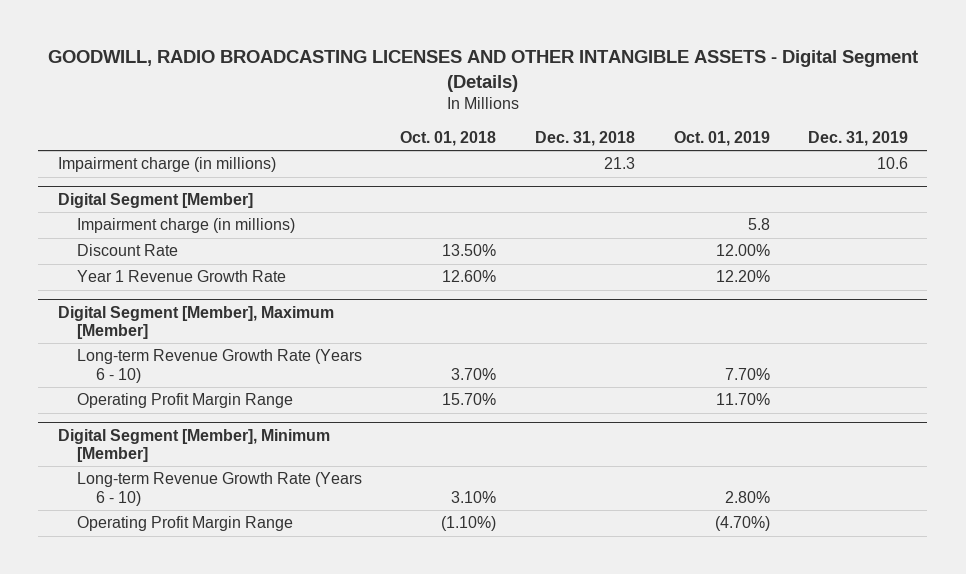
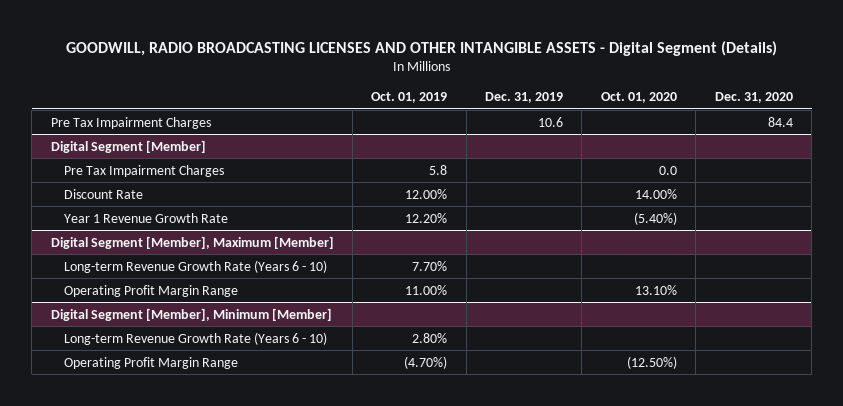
- | Oct. 01, 2018 | Dec. 31, 2018 | Oct. 01, 2019 | Dec. 31, 2019
+ | Oct. 01, 2019 | Dec. 31, 2019 | Oct. 01, 2020 | Dec. 31, 2020
- Impairment charge (in millions) | | 21.3 | | 10.6
+ Pre Tax Impairment Charges | | 10.6 | | 84.4
@ Digital Segment [Member]
- Impairment charge (in millions) | | | 5.8 |
+ Pre Tax Impairment Charges | 5.8 | | 0.0 |
@ Digital Segment [Member], Maximum [Member]
- Operating Profit Margin Range | 15.70% | | 11.70% |
+ Operating Profit Margin Range | 11.00% | | 13.10% |

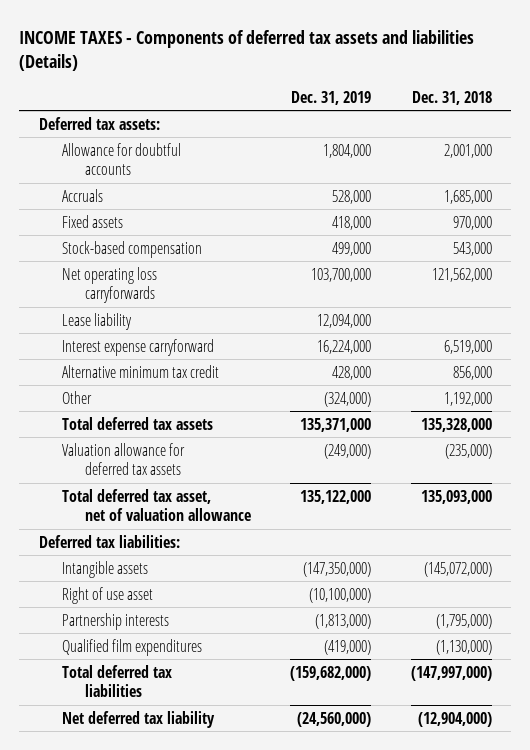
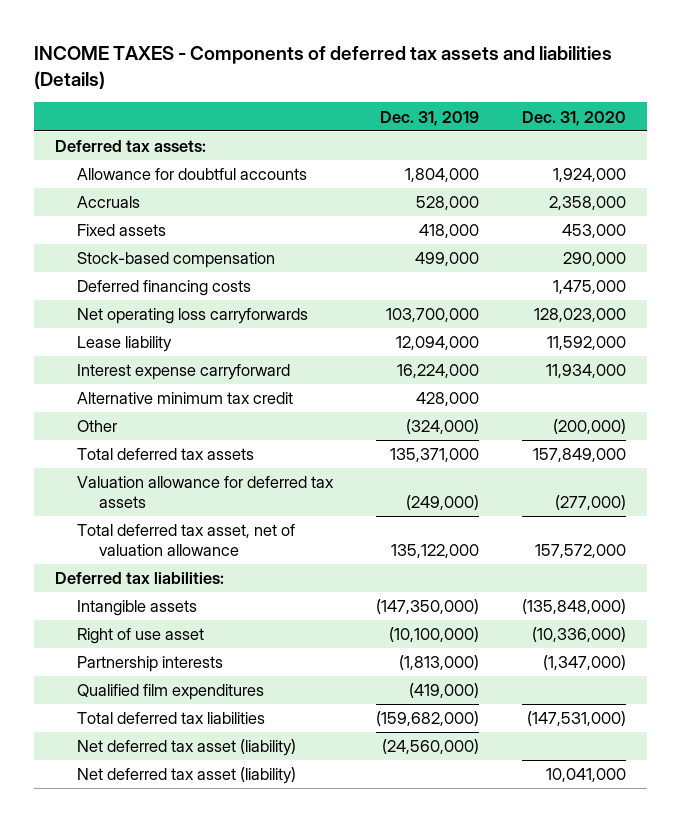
- | Dec. 31, 2019 | Dec. 31, 2018
+ | Dec. 31, 2019 | Dec. 31, 2020
+ Deferred financing costs | | 1,475,000
- Net deferred tax liability | (24,560,000) | (12,904,000)
+ Net deferred tax asset (liability) | (24,560,000) |
+ Net deferred tax asset (liability) | | 10,041,000

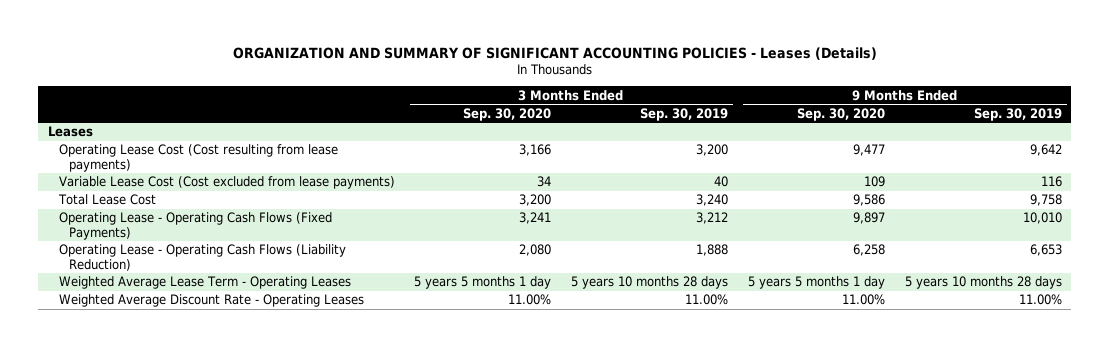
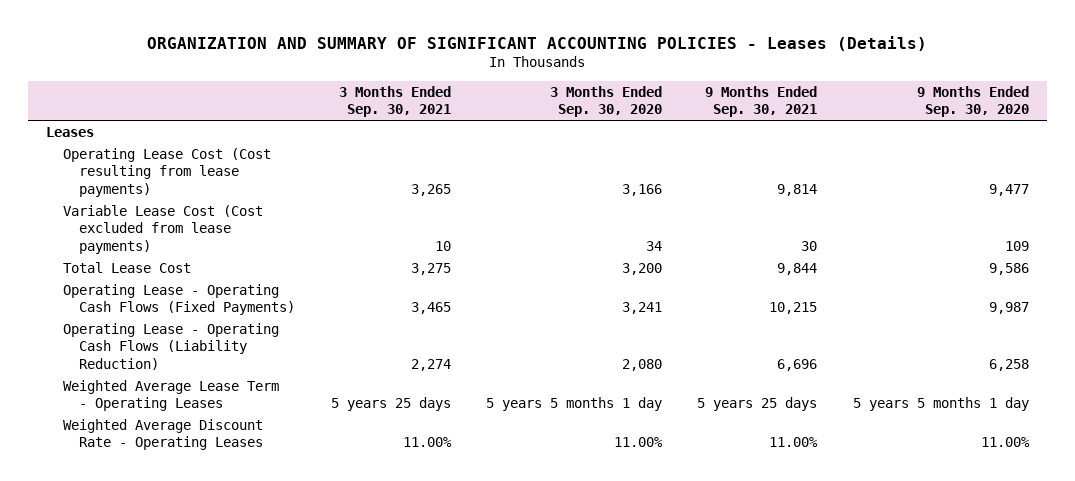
- | 3 Months Ended Sep. 30, 2020 | 3 Months Ended Sep. 30, 2019 | 9 Months Ended Sep. 30, 2020 | 9 Months Ended Sep. 30, 2019
+ | 3 Months Ended Sep. 30, 2021 | 3 Months Ended Sep. 30, 2020 | 9 Months Ended Sep. 30, 2021 | 9 Months Ended Sep. 30, 2020
- Operating Lease - Operating Cash Flows (Fixed Payments) | 3,241 | 3,212 | 9,897 | 10,010
+ Operating Lease - Operating Cash Flows (Fixed Payments) | 3,465 | 3,241 | 10,215 | 9,987

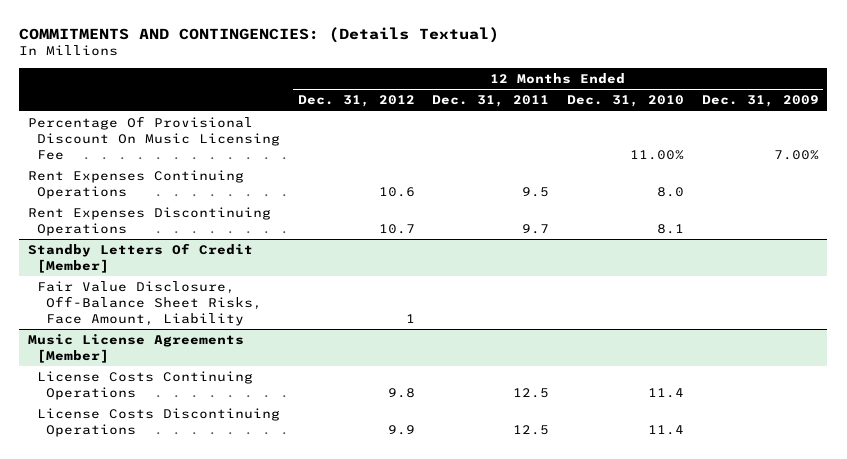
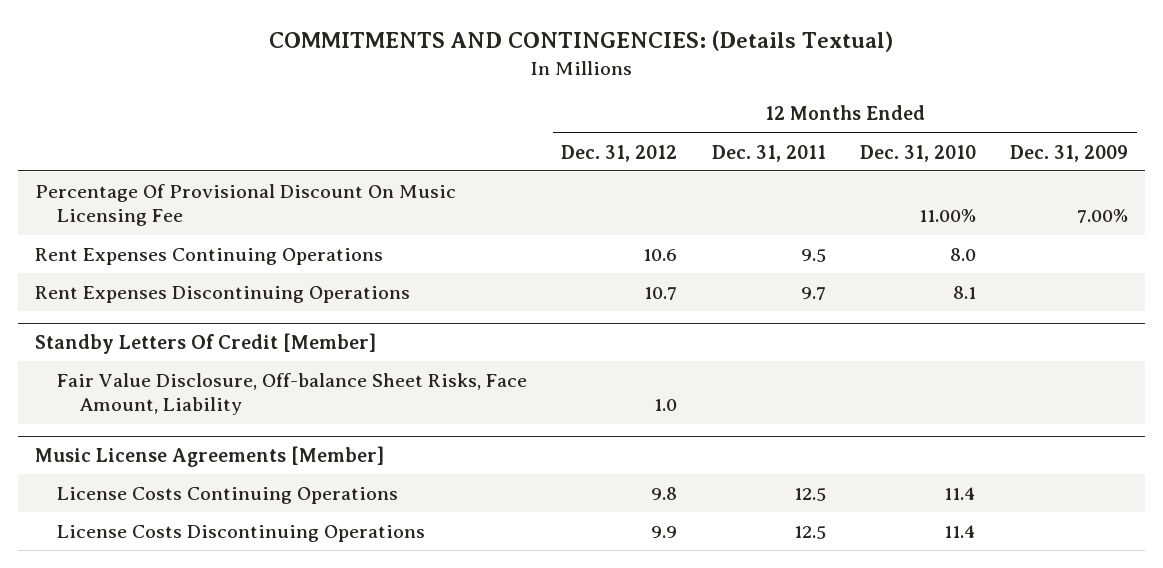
@ Standby Letters Of Credit [Member]
- Fair Value Disclosure, Off-Balance Sheet Risks, Face Amount, Liability | 1 | | |
+ Fair Value Disclosure, Off-balance Sheet Risks, Face Amount, Liability | 1.0 | | |

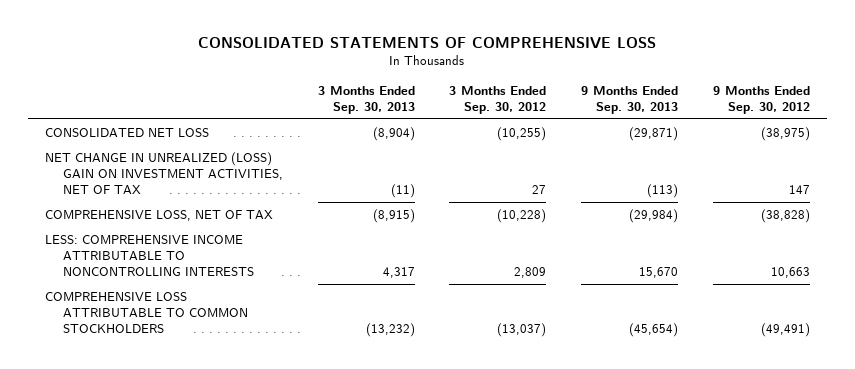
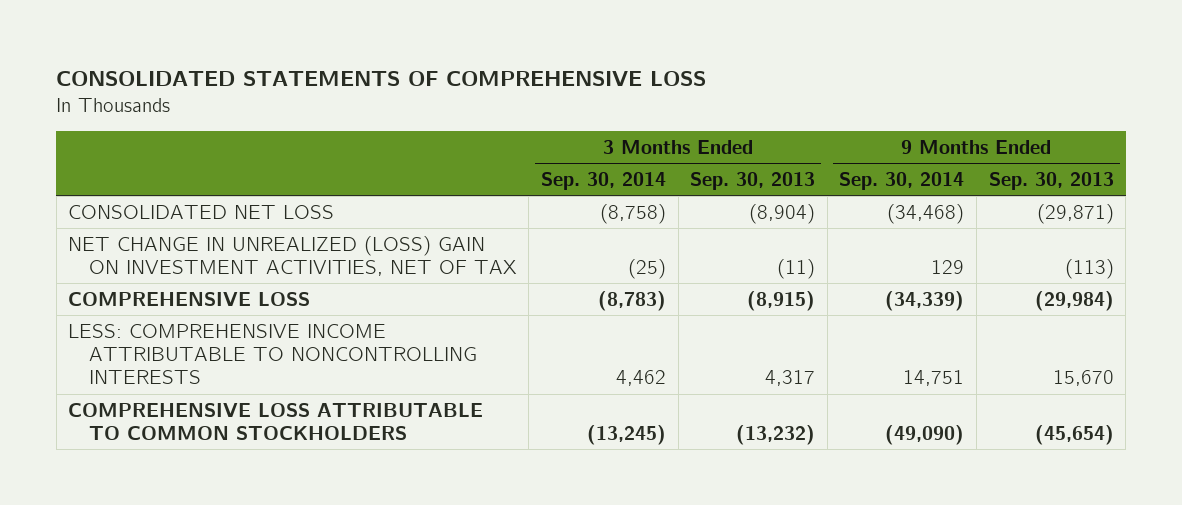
- | 3 Months Ended Sep. 30, 2013 | 3 Months Ended Sep. 30, 2012 | 9 Months Ended Sep. 30, 2013 | 9 Months Ended Sep. 30, 2012
+ | 3 Months Ended Sep. 30, 2014 | 3 Months Ended Sep. 30, 2013 | 9 Months Ended Sep. 30, 2014 | 9 Months Ended Sep. 30, 2013
- COMPREHENSIVE LOSS, NET OF TAX | (8,915) | (10,228) | (29,984) | (38,828)
+ COMPREHENSIVE LOSS | (8,783) | (8,915) | (34,339) | (29,984)

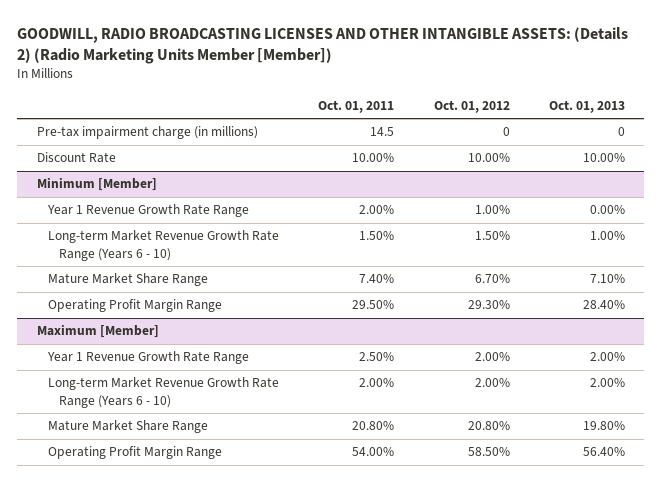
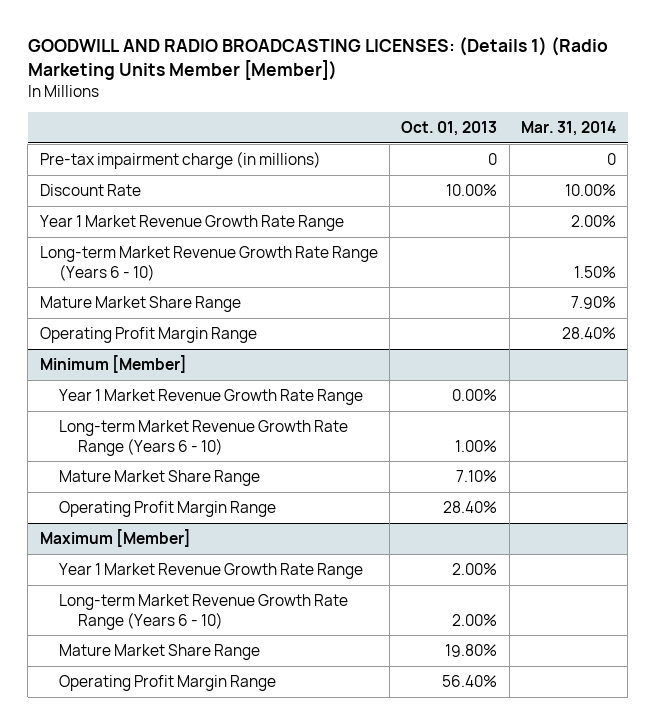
- GOODWILL, RADIO BROADCASTING LICENSES AND OTHER INTANGIBLE ASSETS: (Details 2) (Radio Marketing Units Member [Member])
+ GOODWILL AND RADIO BROADCASTING LICENSES: (Details 1) (Radio Marketing Units Member [Member])
- | Oct. 01, 2011 | Oct. 01, 2012 | Oct. 01, 2013
+ | Oct. 01, 2013 | Mar. 31, 2014
+ Year 1 Market Revenue Growth Rate Range | | 2.00%
+ Long-term Market Revenue Growth Rate Range (Years 6 - 10) | | 1.50%
+ Mature Market Share Range | | 7.90%
+ Operating Profit Margin Range | | 28.40%
@ Minimum [Member]
- Year 1 Revenue Growth Rate Range | 2.00% | 1.00% | 0.00%
+ Year 1 Market Revenue Growth Rate Range | 0.00% |
@ Maximum [Member]
- Year 1 Revenue Growth Rate Range | 2.50% | 2.00% | 2.00%
+ Year 1 Market Revenue Growth Rate Range | 2.00% |

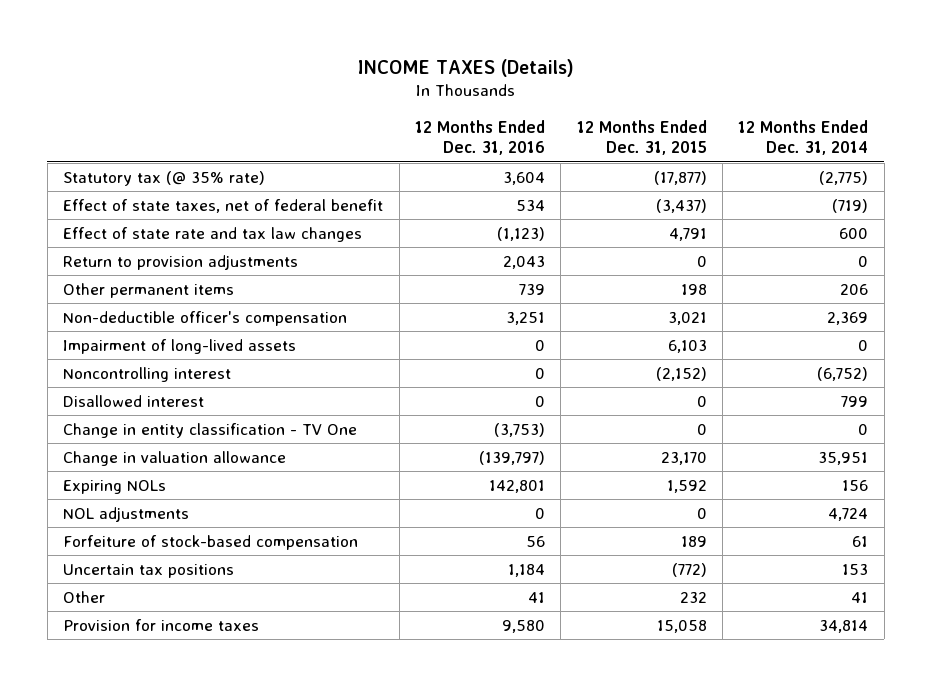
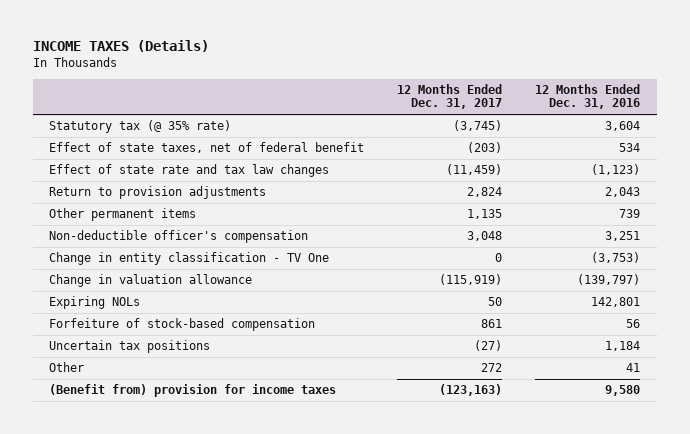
- | 12 Months Ended Dec. 31, 2016 | 12 Months Ended Dec. 31, 2015 | 12 Months Ended Dec. 31, 2014
+ | 12 Months Ended Dec. 31, 2017 | 12 Months Ended Dec. 31, 2016
- Impairment of long-lived assets | 0 | 6,103 | 0
- Noncontrolling interest | 0 | (2,152) | (6,752)
- Disallowed interest | 0 | 0 | 799
- NOL adjustments | 0 | 0 | 4,724
- Provision for income taxes | 9,580 | 15,058 | 34,814
+ (Benefit from) provision for income taxes | (123,163) | 9,580

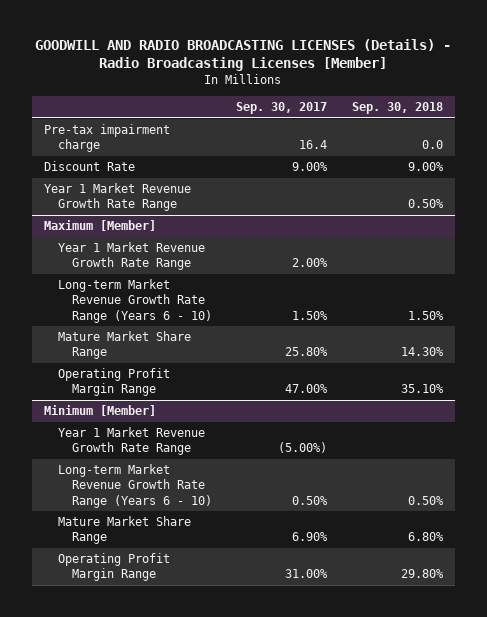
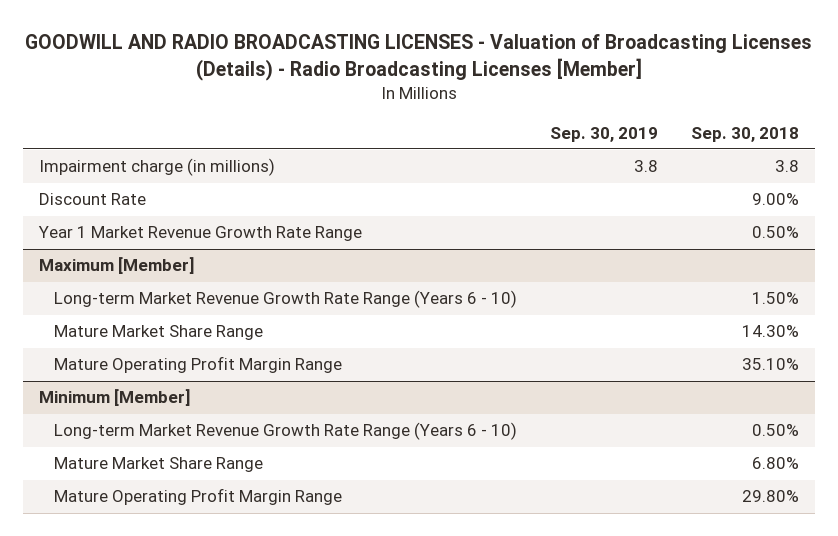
- GOODWILL AND RADIO BROADCASTING LICENSES (Details) - Radio Broadcasting Licenses [Member]
+ GOODWILL AND RADIO BROADCASTING LICENSES - Valuation of Broadcasting Licenses (Details) - Radio Broadcasting Licenses [Member]
- | Sep. 30, 2017 | Sep. 30, 2018
+ | Sep. 30, 2019 | Sep. 30, 2018
- Pre-tax impairment charge | 16.4 | 0.0
+ Impairment charge (in millions) | 3.8 | 3.8
@ Maximum [Member]
- Year 1 Market Revenue Growth Rate Range | 2.00% |
- Operating Profit Margin Range | 47.00% | 35.10%
+ Mature Operating Profit Margin Range | | 35.10%
@ Minimum [Member]
- Year 1 Market Revenue Growth Rate Range | (5.00%) |
- Operating Profit Margin Range | 31.00% | 29.80%
+ Mature Operating Profit Margin Range | | 29.80%

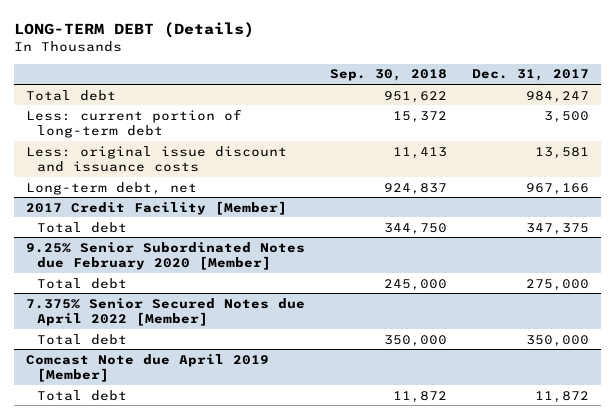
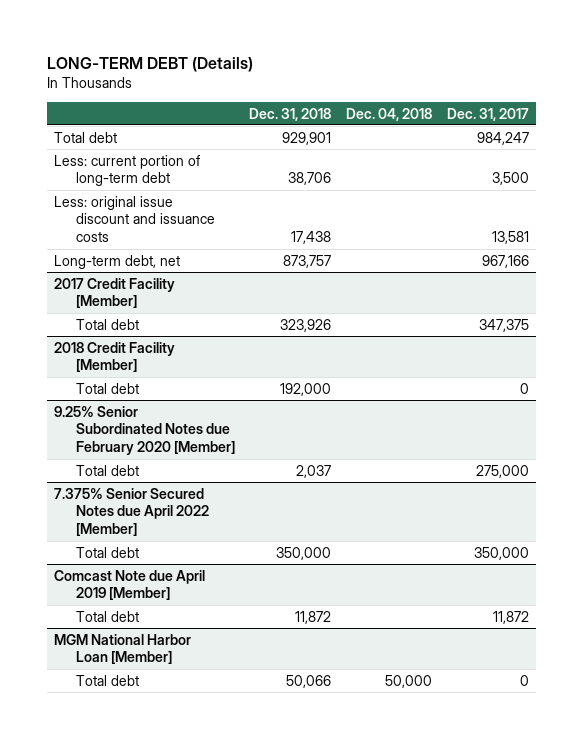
- | Sep. 30, 2018 | Dec. 31, 2017
+ | Dec. 31, 2018 | Dec. 04, 2018 | Dec. 31, 2017
+ 2018 Credit Facility [Member]
+ Total debt | 192,000 | | 0
+ MGM National Harbor Loan [Member]
+ Total debt | 50,066 | 50,000 | 0

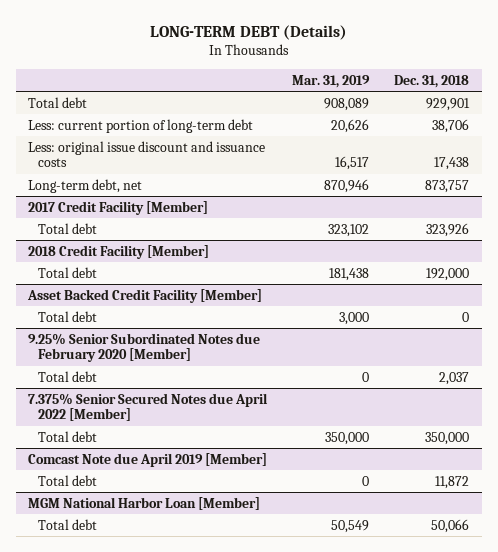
- | Dec. 31, 2018 | Dec. 04, 2018 | Dec. 31, 2017
+ | Mar. 31, 2019 | Dec. 31, 2018
+ Asset Backed Credit Facility [Member]
+ Total debt | 3,000 | 0

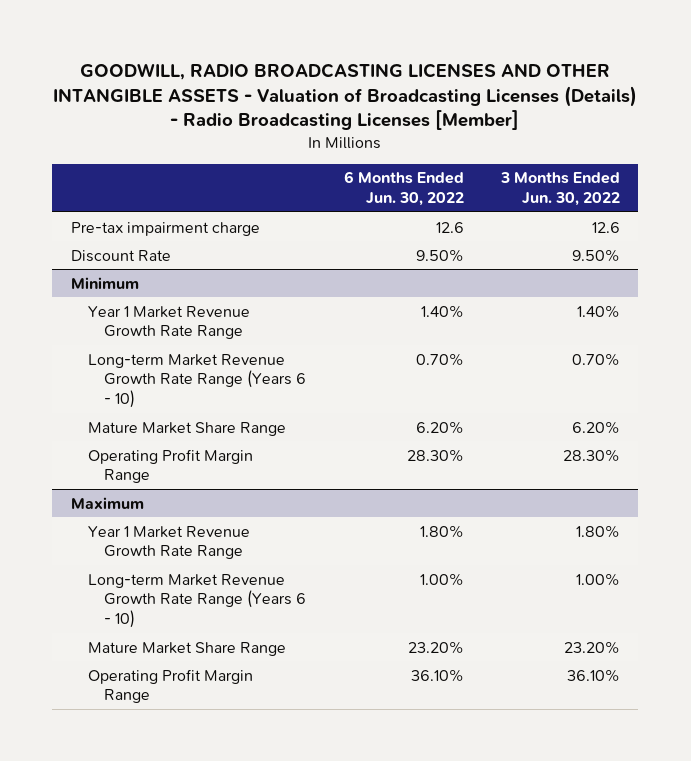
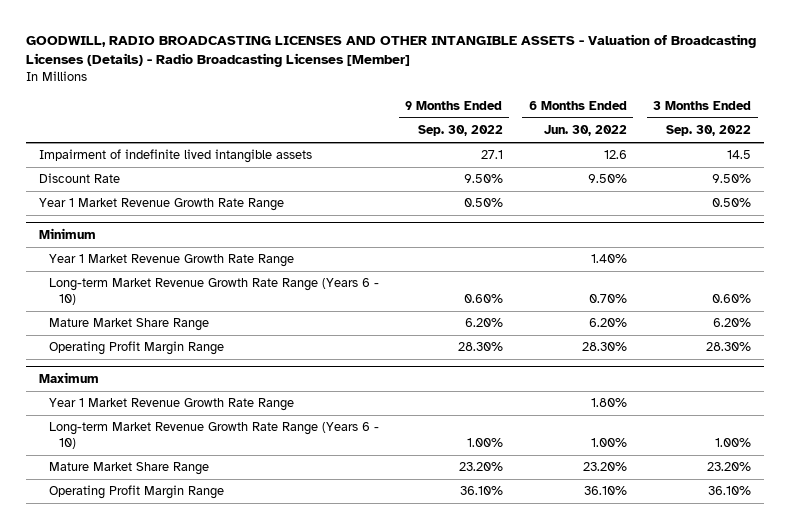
- | 6 Months Ended Jun. 30, 2022 | 3 Months Ended Jun. 30, 2022
+ | 9 Months Ended Sep. 30, 2022 | 6 Months Ended Jun. 30, 2022 | 3 Months Ended Sep. 30, 2022
- Pre-tax impairment charge | 12.6 | 12.6
+ Impairment of indefinite lived intangible assets | 27.1 | 12.6 | 14.5
+ Year 1 Market Revenue Growth Rate Range | 0.50% | | 0.50%

